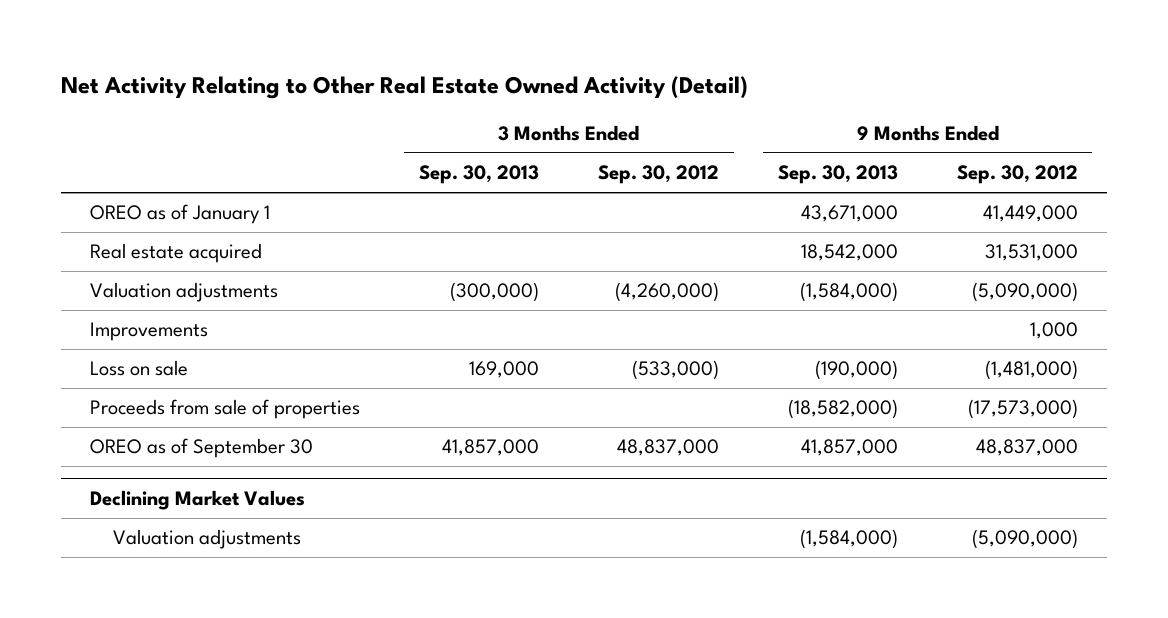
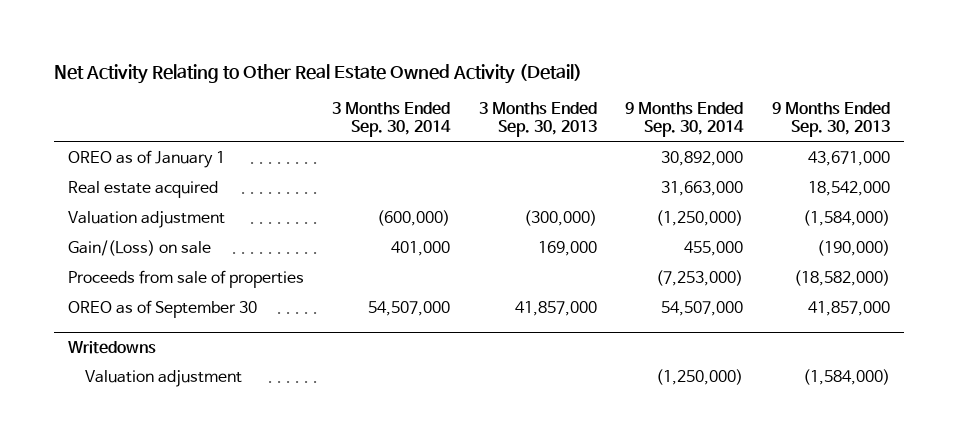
- | 3 Months Ended Sep. 30, 2013 | 3 Months Ended Sep. 30, 2012 | 9 Months Ended Sep. 30, 2013 | 9 Months Ended Sep. 30, 2012
+ | 3 Months Ended Sep. 30, 2014 | 3 Months Ended Sep. 30, 2013 | 9 Months Ended Sep. 30, 2014 | 9 Months Ended Sep. 30, 2013
- Valuation adjustments | (300,000) | (4,260,000) | (1,584,000) | (5,090,000)
- Improvements | | | | 1,000
- Loss on sale | 169,000 | (533,000) | (190,000) | (1,481,000)
+ Valuation adjustment | (600,000) | (300,000) | (1,250,000) | (1,584,000)
+ Gain/(Loss) on sale | 401,000 | 169,000 | 455,000 | (190,000)
- Declining Market Values
- Valuation adjustments | | | (1,584,000) | (5,090,000)
+ Writedowns
+ Valuation adjustment | | | (1,250,000) | (1,584,000)

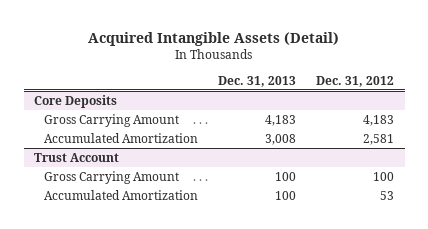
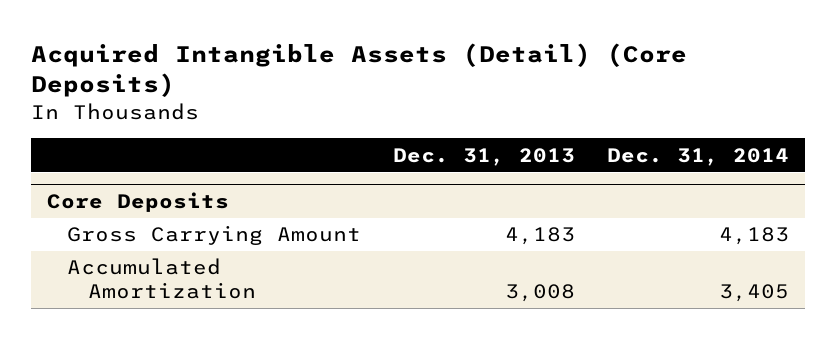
- Acquired Intangible Assets (Detail)
+ Acquired Intangible Assets (Detail) (Core Deposits)
- | Dec. 31, 2013 | Dec. 31, 2012
+ | Dec. 31, 2013 | Dec. 31, 2014
- Trust Account
- Gross Carrying Amount | 100 | 100
- Accumulated Amortization | 100 | 53

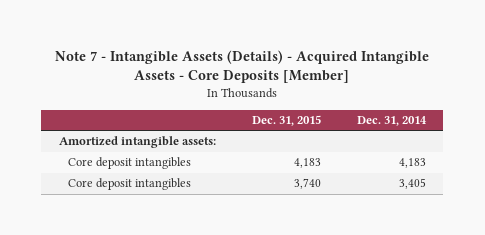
- Acquired Intangible Assets (Detail) (Core Deposits)
+ Note 7 - Intangible Assets (Details) - Acquired Intangible Assets - Core Deposits [Member]
- | Dec. 31, 2013 | Dec. 31, 2014
+ | Dec. 31, 2015 | Dec. 31, 2014
- Core Deposits
- Gross Carrying Amount | 4,183 | 4,183
- Accumulated Amortization | 3,008 | 3,405
+ Amortized intangible assets:
+ Core deposit intangibles | 4,183 | 4,183
+ Core deposit intangibles | 3,740 | 3,405

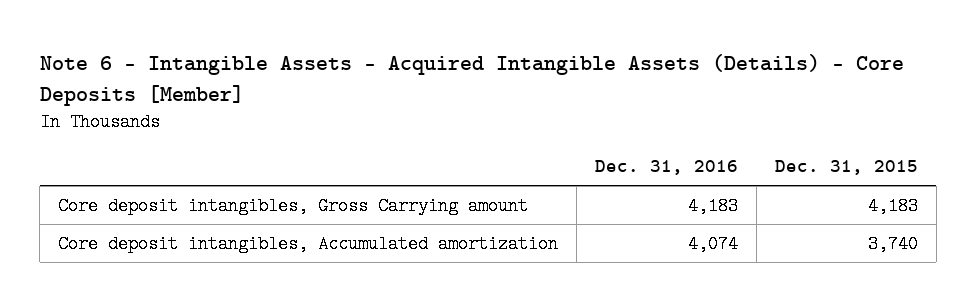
- Note 7 - Intangible Assets (Details) - Acquired Intangible Assets - Core Deposits [Member]
+ Note 6 - Intangible Assets - Acquired Intangible Assets (Details) - Core Deposits [Member]
- | Dec. 31, 2015 | Dec. 31, 2014
+ | Dec. 31, 2016 | Dec. 31, 2015
- Amortized intangible assets:
- Core deposit intangibles | 4,183 | 4,183
- Core deposit intangibles | 3,740 | 3,405
+ Core deposit intangibles, Gross Carrying amount | 4,183 | 4,183
+ Core deposit intangibles, Accumulated amortization | 4,074 | 3,740

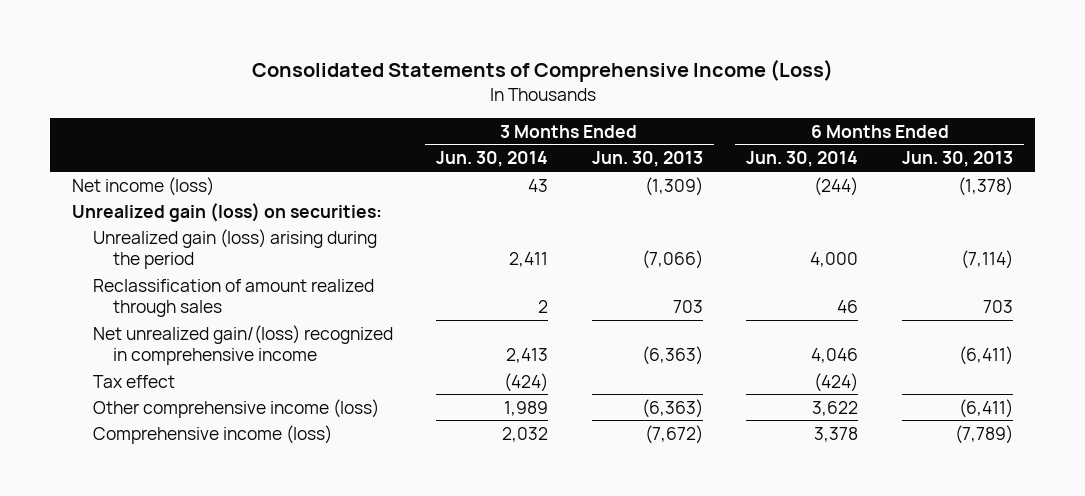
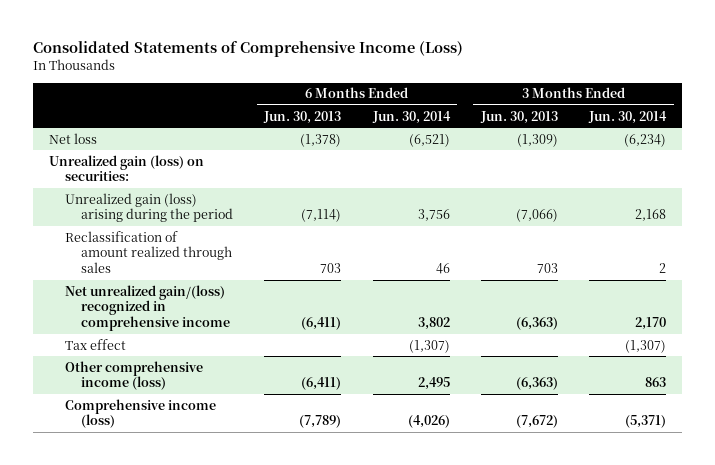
- | 3 Months Ended Jun. 30, 2014 | 3 Months Ended Jun. 30, 2013 | 6 Months Ended Jun. 30, 2014 | 6 Months Ended Jun. 30, 2013
+ | 6 Months Ended Jun. 30, 2013 | 6 Months Ended Jun. 30, 2014 | 3 Months Ended Jun. 30, 2013 | 3 Months Ended Jun. 30, 2014
- Net income (loss) | 43 | (1,309) | (244) | (1,378)
+ Net loss | (1,378) | (6,521) | (1,309) | (6,234)
- Unrealized gain (loss) arising during the period | 2,411 | (7,066) | 4,000 | (7,114)
+ Unrealized gain (loss) arising during the period | (7,114) | 3,756 | (7,066) | 2,168
- Net unrealized gain/(loss) recognized in comprehensive income | 2,413 | (6,363) | 4,046 | (6,411)
- Tax effect | (424) | | (424) |
- Other comprehensive income (loss) | 1,989 | (6,363) | 3,622 | (6,411)
- Comprehensive income (loss) | 2,032 | (7,672) | 3,378 | (7,789)
+ Net unrealized gain/(loss) recognized in comprehensive income | (6,411) | 3,802 | (6,363) | 2,170
+ Tax effect | | (1,307) | | (1,307)
+ Other comprehensive income (loss) | (6,411) | 2,495 | (6,363) | 863
+ Comprehensive income (loss) | (7,789) | (4,026) | (7,672) | (5,371)

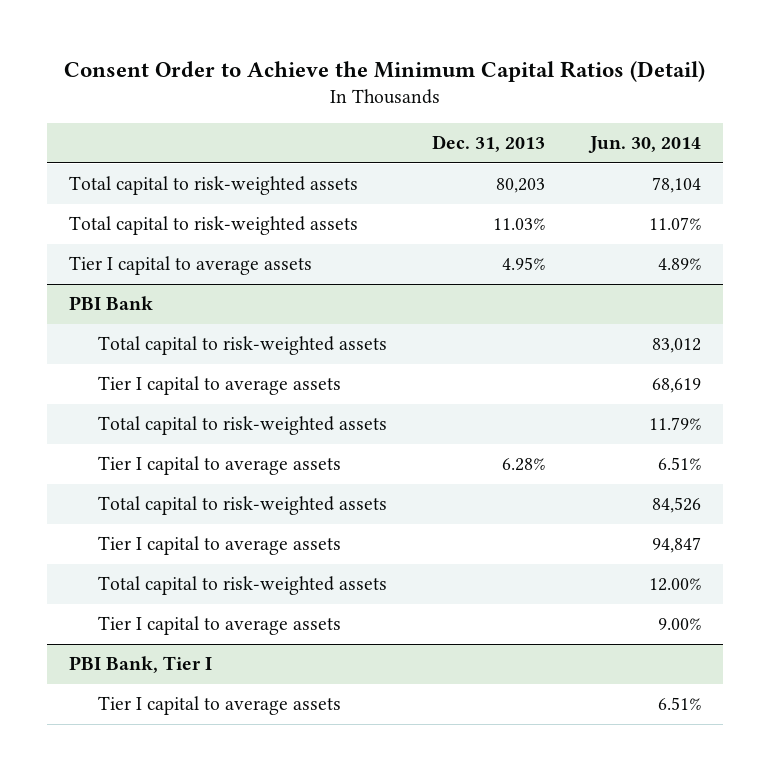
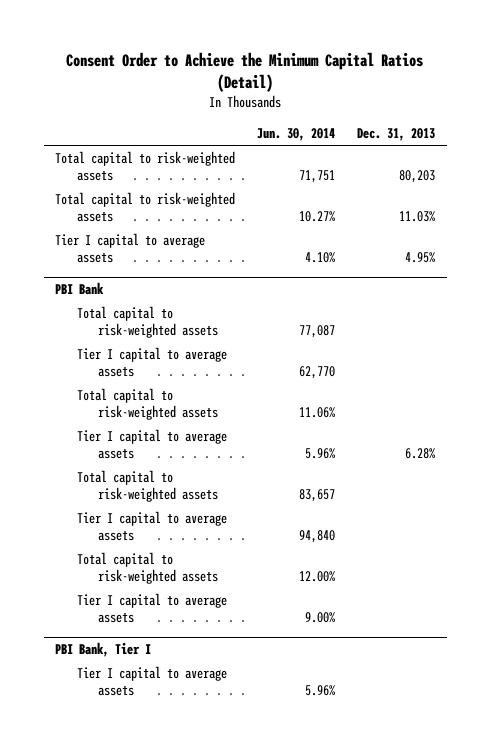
- | Dec. 31, 2013 | Jun. 30, 2014
+ | Jun. 30, 2014 | Dec. 31, 2013
- Total capital to risk-weighted assets | 80,203 | 78,104
- Total capital to risk-weighted assets | 11.03% | 11.07%
- Tier I capital to average assets | 4.95% | 4.89%
+ Total capital to risk-weighted assets | 71,751 | 80,203
+ Total capital to risk-weighted assets | 10.27% | 11.03%
+ Tier I capital to average assets | 4.10% | 4.95%
@ PBI Bank
- Total capital to risk-weighted assets | | 83,012
- Tier I capital to average assets | | 68,619
- Total capital to risk-weighted assets | | 11.79%
- Tier I capital to average assets | 6.28% | 6.51%
- Total capital to risk-weighted assets | | 84,526
- Tier I capital to average assets | | 94,847
+ Total capital to risk-weighted assets | 77,087 |
+ Tier I capital to average assets | 62,770 |
+ Total capital to risk-weighted assets | 11.06% |
+ Tier I capital to average assets | 5.96% | 6.28%
+ Total capital to risk-weighted assets | 83,657 |
+ Tier I capital to average assets | 94,840 |
@ PBI Bank, Tier I
- Tier I capital to average assets | | 6.51%
+ Tier I capital to average assets | 5.96% |

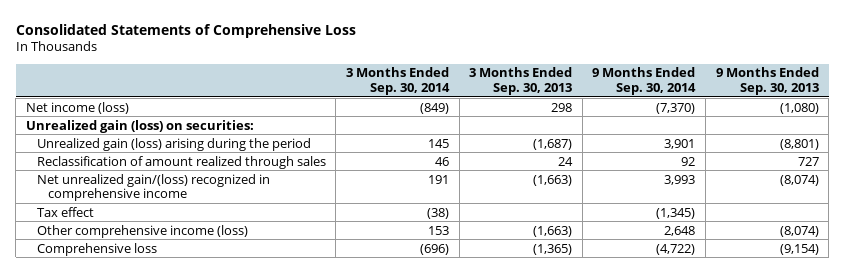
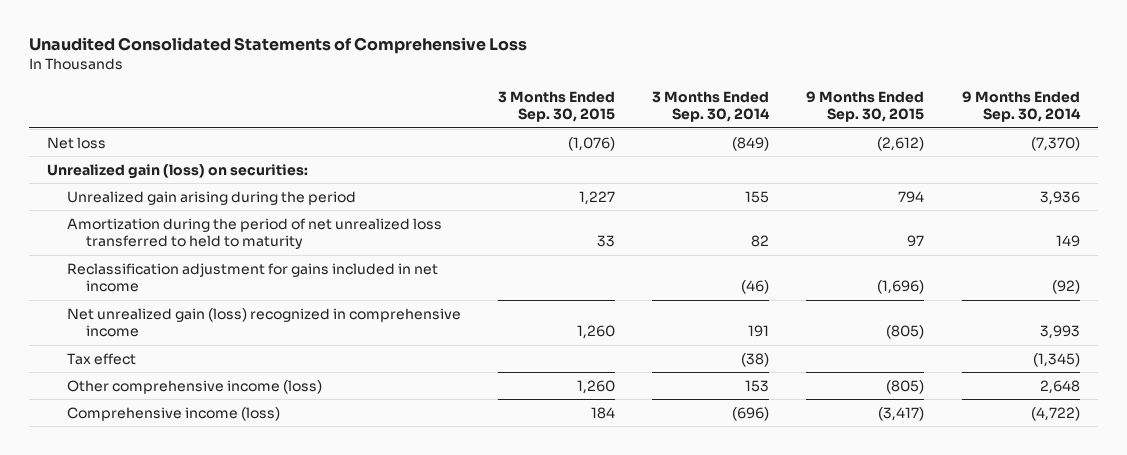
- Consolidated Statements of Comprehensive Loss
+ Unaudited Consolidated Statements of Comprehensive Loss
- | 3 Months Ended Sep. 30, 2014 | 3 Months Ended Sep. 30, 2013 | 9 Months Ended Sep. 30, 2014 | 9 Months Ended Sep. 30, 2013
+ | 3 Months Ended Sep. 30, 2015 | 3 Months Ended Sep. 30, 2014 | 9 Months Ended Sep. 30, 2015 | 9 Months Ended Sep. 30, 2014
- Net income (loss) | (849) | 298 | (7,370) | (1,080)
+ Net loss | (1,076) | (849) | (2,612) | (7,370)
- Unrealized gain (loss) arising during the period | 145 | (1,687) | 3,901 | (8,801)
- Reclassification of amount realized through sales | 46 | 24 | 92 | 727
- Net unrealized gain/(loss) recognized in comprehensive income | 191 | (1,663) | 3,993 | (8,074)
+ Unrealized gain arising during the period | 1,227 | 155 | 794 | 3,936
+ Amortization during the period of net unrealized loss transferred to held to maturity | 33 | 82 | 97 | 149
+ Reclassification adjustment for gains included in net income | | (46) | (1,696) | (92)
+ Net unrealized gain (loss) recognized in comprehensive income | 1,260 | 191 | (805) | 3,993
- Comprehensive loss | (696) | (1,365) | (4,722) | (9,154)
+ Comprehensive income (loss) | 184 | (696) | (3,417) | (4,722)

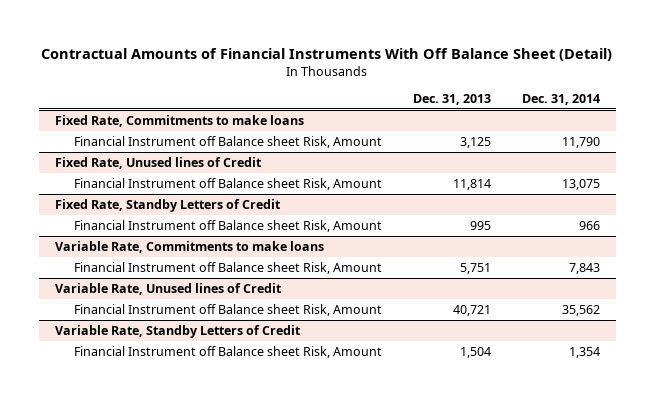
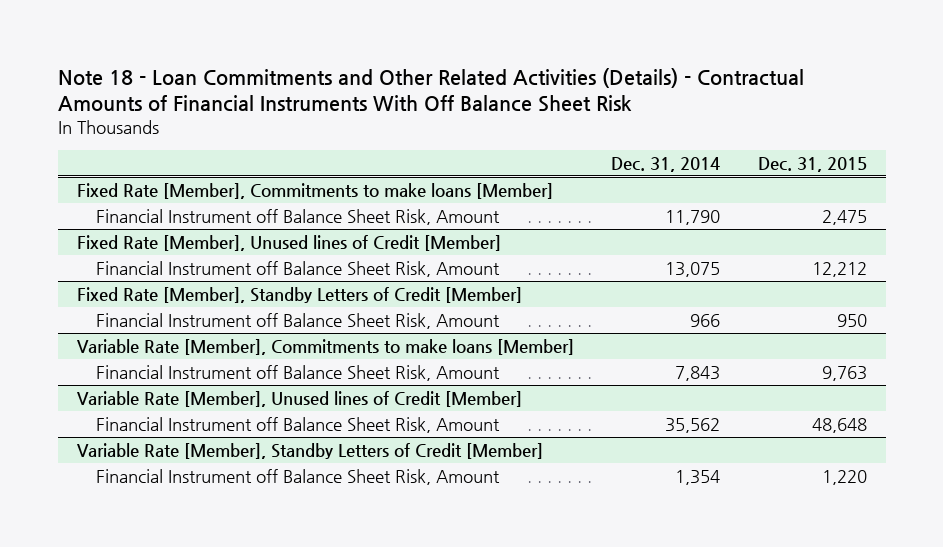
- Contractual Amounts of Financial Instruments With Off Balance Sheet (Detail)
+ Note 18 - Loan Commitments and Other Related Activities (Details) - Contractual Amounts of Financial Instruments With Off Balance Sheet Risk
- | Dec. 31, 2013 | Dec. 31, 2014
+ | Dec. 31, 2014 | Dec. 31, 2015
- Fixed Rate, Commitments to make loans
- Financial Instrument off Balance sheet Risk, Amount | 3,125 | 11,790
- Fixed Rate, Unused lines of Credit
- Financial Instrument off Balance sheet Risk, Amount | 11,814 | 13,075
- Fixed Rate, Standby Letters of Credit
- Financial Instrument off Balance sheet Risk, Amount | 995 | 966
- Variable Rate, Commitments to make loans
- Financial Instrument off Balance sheet Risk, Amount | 5,751 | 7,843
- Variable Rate, Unused lines of Credit
- Financial Instrument off Balance sheet Risk, Amount | 40,721 | 35,562
- Variable Rate, Standby Letters of Credit
- Financial Instrument off Balance sheet Risk, Amount | 1,504 | 1,354
+ Fixed Rate [Member], Commitments to make loans [Member]
+ Financial Instrument off Balance Sheet Risk, Amount | 11,790 | 2,475
+ Fixed Rate [Member], Unused lines of Credit [Member]
+ Financial Instrument off Balance Sheet Risk, Amount | 13,075 | 12,212
+ Fixed Rate [Member], Standby Letters of Credit [Member]
+ Financial Instrument off Balance Sheet Risk, Amount | 966 | 950
+ Variable Rate [Member], Commitments to make loans [Member]
+ Financial Instrument off Balance Sheet Risk, Amount | 7,843 | 9,763
+ Variable Rate [Member], Unused lines of Credit [Member]
+ Financial Instrument off Balance Sheet Risk, Amount | 35,562 | 48,648
+ Variable Rate [Member], Standby Letters of Credit [Member]
+ Financial Instrument off Balance Sheet Risk, Amount | 1,354 | 1,220

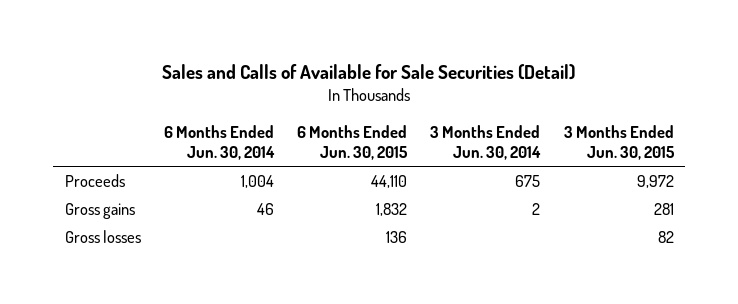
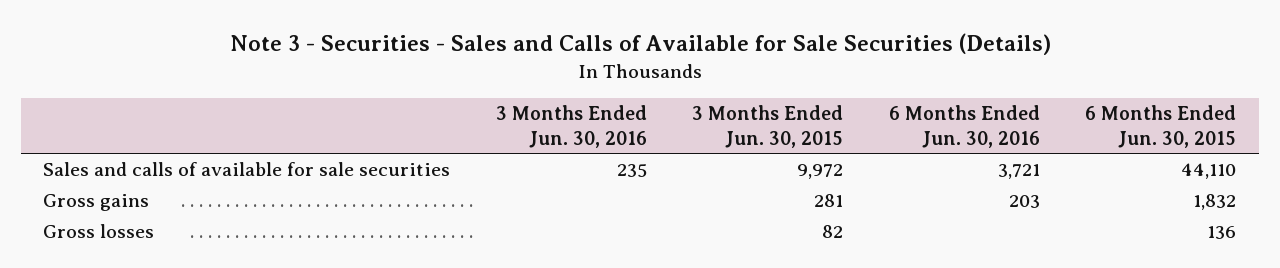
- Sales and Calls of Available for Sale Securities (Detail)
+ Note 3 - Securities - Sales and Calls of Available for Sale Securities (Details)
- | 6 Months Ended Jun. 30, 2014 | 6 Months Ended Jun. 30, 2015 | 3 Months Ended Jun. 30, 2014 | 3 Months Ended Jun. 30, 2015
+ | 3 Months Ended Jun. 30, 2016 | 3 Months Ended Jun. 30, 2015 | 6 Months Ended Jun. 30, 2016 | 6 Months Ended Jun. 30, 2015
- Proceeds | 1,004 | 44,110 | 675 | 9,972
+ Sales and calls of available for sale securities | 235 | 9,972 | 3,721 | 44,110

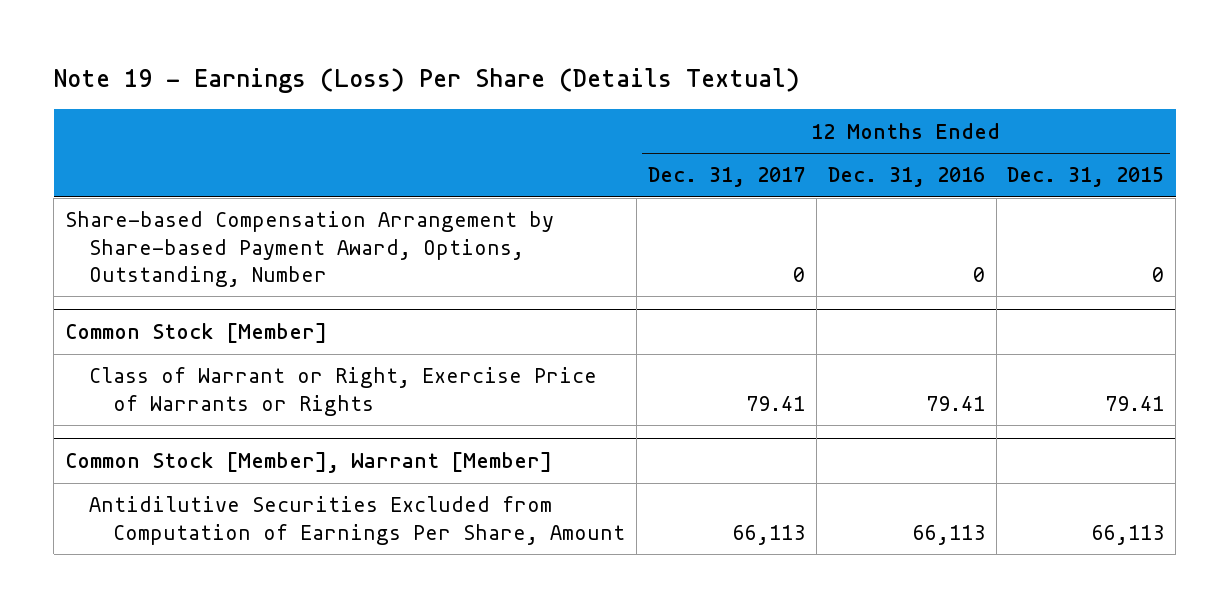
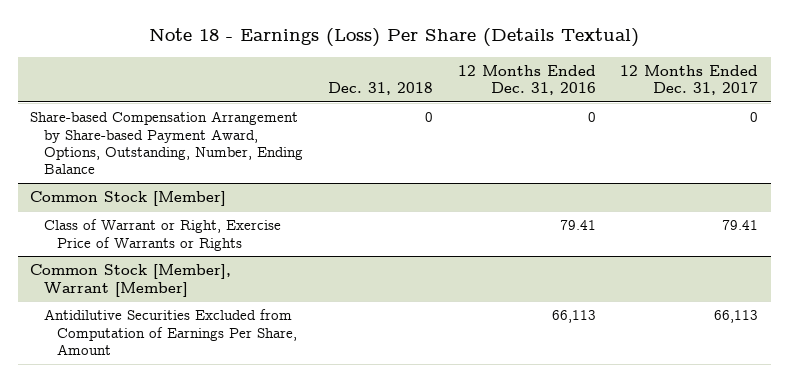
- Note 19 - Earnings (Loss) Per Share (Details Textual)
+ Note 18 - Earnings (Loss) Per Share (Details Textual)
- | 12 Months Ended Dec. 31, 2017 | 12 Months Ended Dec. 31, 2016 | 12 Months Ended Dec. 31, 2015
+ | Dec. 31, 2018 | 12 Months Ended Dec. 31, 2016 | 12 Months Ended Dec. 31, 2017
- Share-based Compensation Arrangement by Share-based Payment Award, Options, Outstanding, Number | 0 | 0 | 0
+ Share-based Compensation Arrangement by Share-based Payment Award, Options, Outstanding, Number, Ending Balance | 0 | 0 | 0

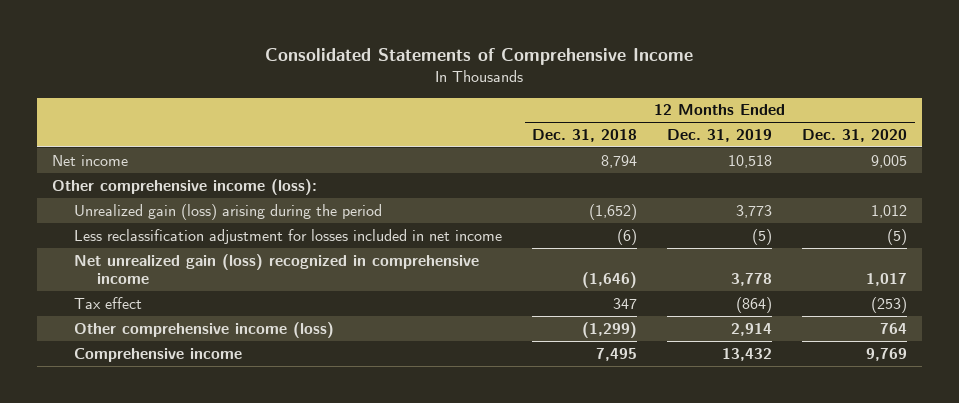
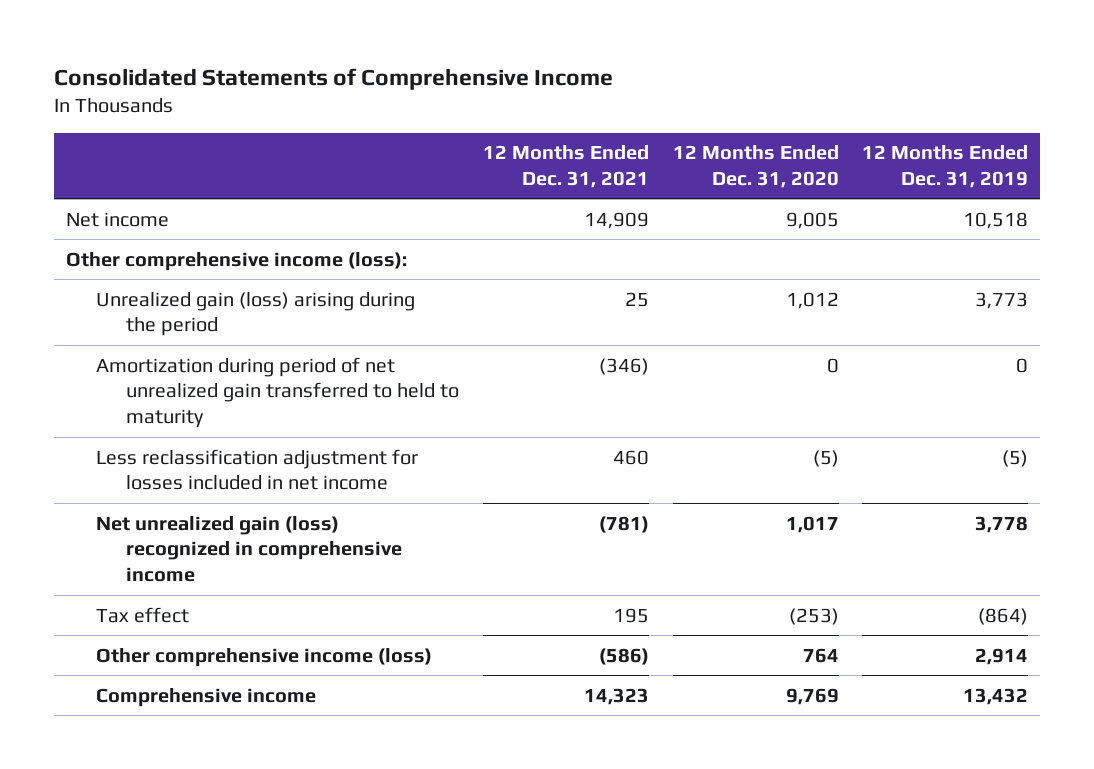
- | 12 Months Ended Dec. 31, 2018 | 12 Months Ended Dec. 31, 2019 | 12 Months Ended Dec. 31, 2020
+ | 12 Months Ended Dec. 31, 2021 | 12 Months Ended Dec. 31, 2020 | 12 Months Ended Dec. 31, 2019
+ Amortization during period of net unrealized gain transferred to held to maturity | (346) | 0 | 0

